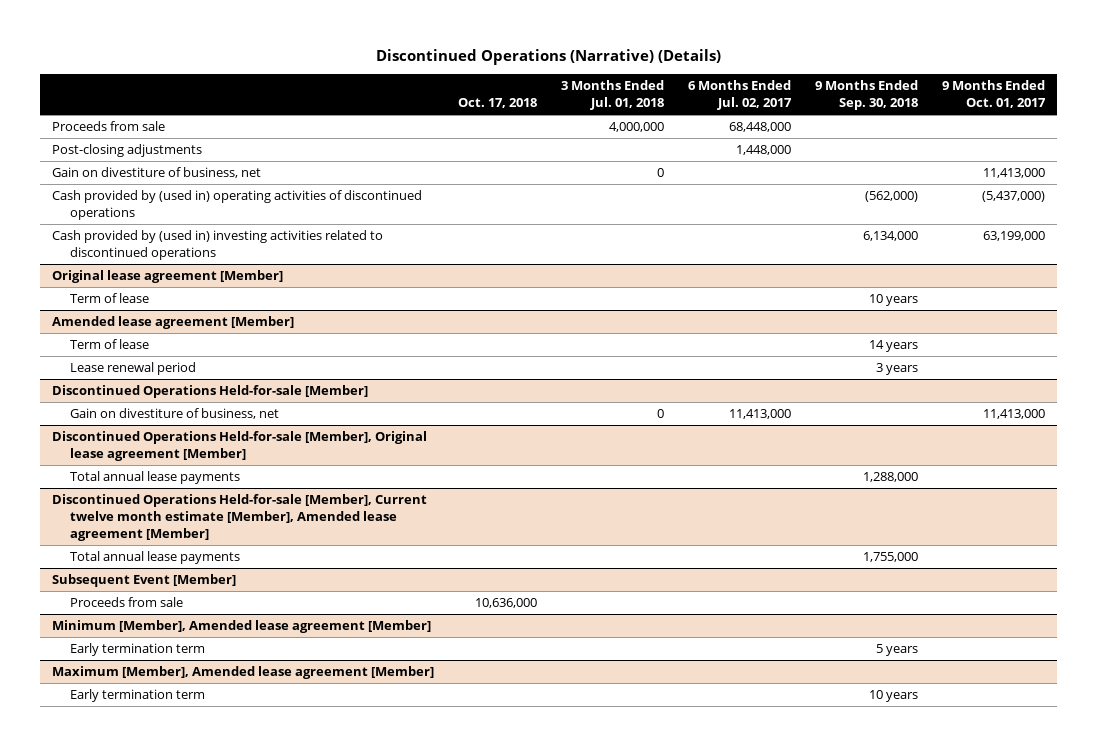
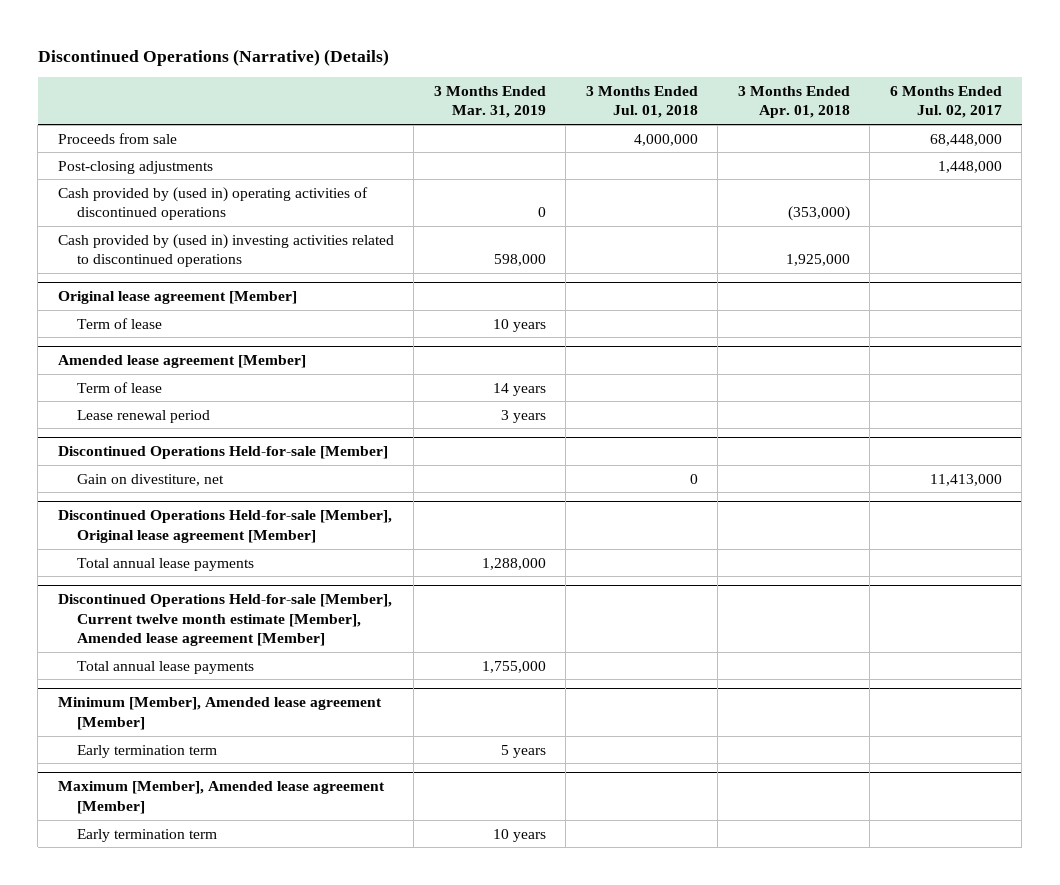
- | Oct. 17, 2018 | 3 Months Ended Jul. 01, 2018 | 6 Months Ended Jul. 02, 2017 | 9 Months Ended Sep. 30, 2018 | 9 Months Ended Oct. 01, 2017
+ | 3 Months Ended Mar. 31, 2019 | 3 Months Ended Jul. 01, 2018 | 3 Months Ended Apr. 01, 2018 | 6 Months Ended Jul. 02, 2017
- Gain on divestiture of business, net | | 0 | | | 11,413,000
@ Discontinued Operations Held-for-sale [Member]
- Gain on divestiture of business, net | | 0 | 11,413,000 | | 11,413,000
+ Gain on divestiture, net | | 0 | | 11,413,000
- Subsequent Event [Member]
- Proceeds from sale | 10,636,000 | | | |

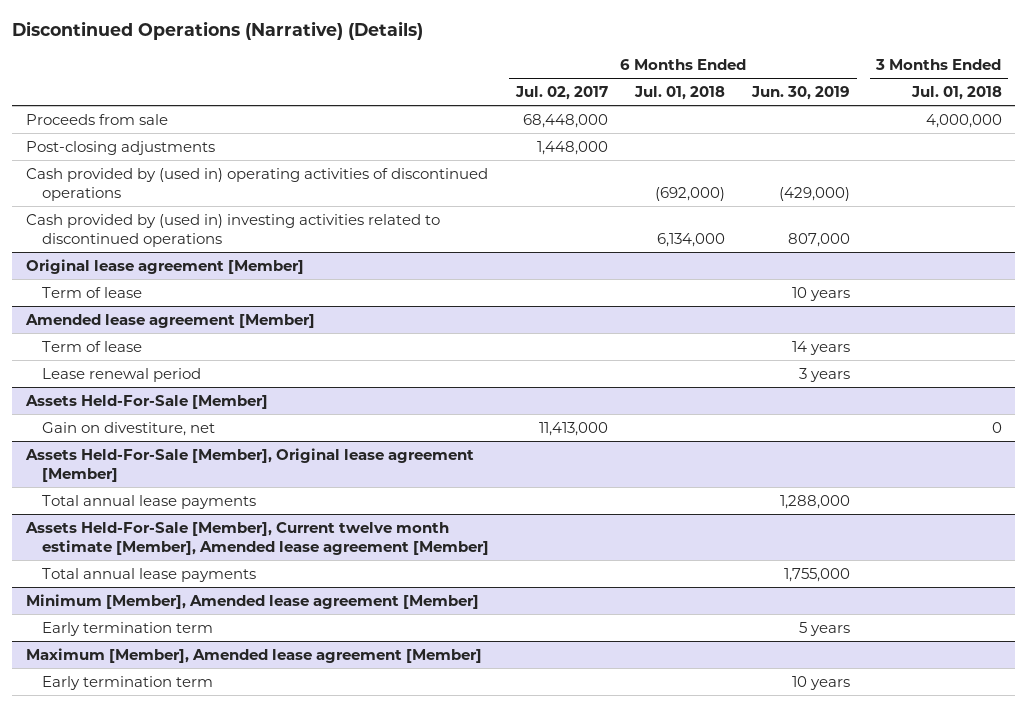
- | 3 Months Ended Mar. 31, 2019 | 3 Months Ended Jul. 01, 2018 | 3 Months Ended Apr. 01, 2018 | 6 Months Ended Jul. 02, 2017
+ | 6 Months Ended Jul. 02, 2017 | 6 Months Ended Jul. 01, 2018 | 6 Months Ended Jun. 30, 2019 | 3 Months Ended Jul. 01, 2018
- Discontinued Operations Held-for-sale [Member]
+ Assets Held-For-Sale [Member]
- Discontinued Operations Held-for-sale [Member], Original lease agreement [Member]
+ Assets Held-For-Sale [Member], Original lease agreement [Member]
- Discontinued Operations Held-for-sale [Member], Current twelve month estimate [Member], Amended lease agreement [Member]
+ Assets Held-For-Sale [Member], Current twelve month estimate [Member], Amended lease agreement [Member]

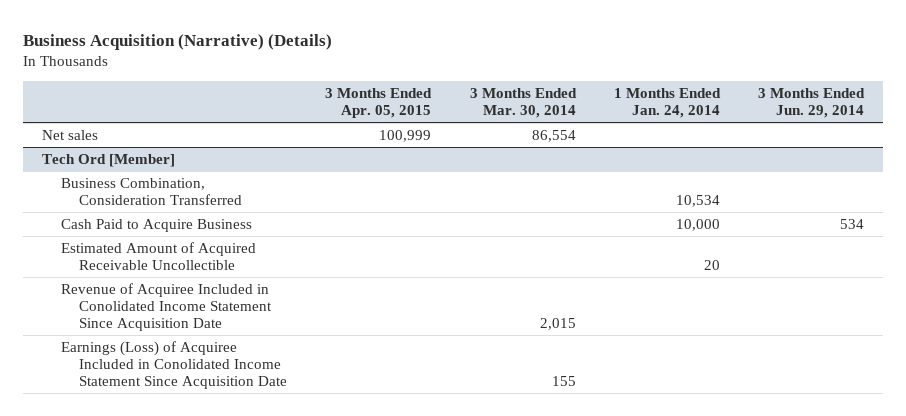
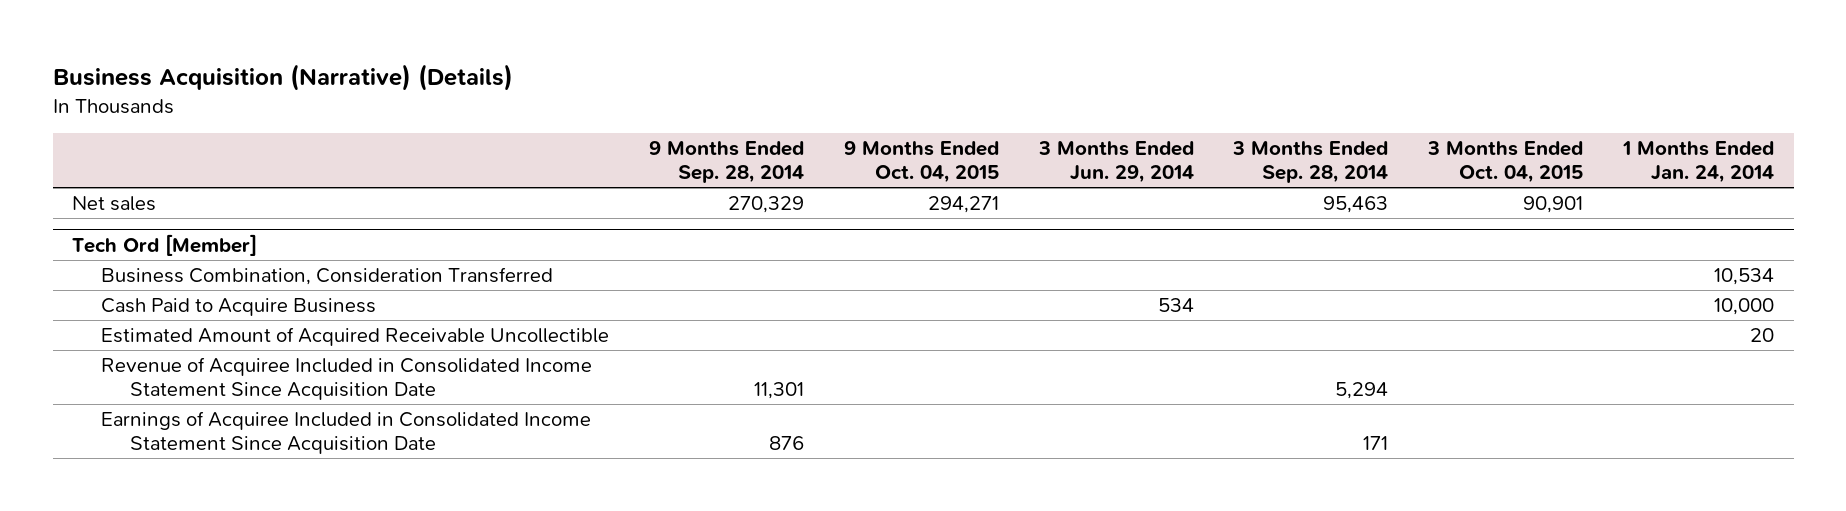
- | 3 Months Ended Apr. 05, 2015 | 3 Months Ended Mar. 30, 2014 | 1 Months Ended Jan. 24, 2014 | 3 Months Ended Jun. 29, 2014
+ | 9 Months Ended Sep. 28, 2014 | 9 Months Ended Oct. 04, 2015 | 3 Months Ended Jun. 29, 2014 | 3 Months Ended Sep. 28, 2014 | 3 Months Ended Oct. 04, 2015 | 1 Months Ended Jan. 24, 2014
@ Tech Ord [Member]
- Revenue of Acquiree Included in Conolidated Income Statement Since Acquisition Date | | 2,015 | |
- Earnings (Loss) of Acquiree Included in Conolidated Income Statement Since Acquisition Date | | 155 | |
+ Revenue of Acquiree Included in Consolidated Income Statement Since Acquisition Date | 11,301 | | | 5,294 | |
+ Earnings of Acquiree Included in Consolidated Income Statement Since Acquisition Date | 876 | | | 171 | |

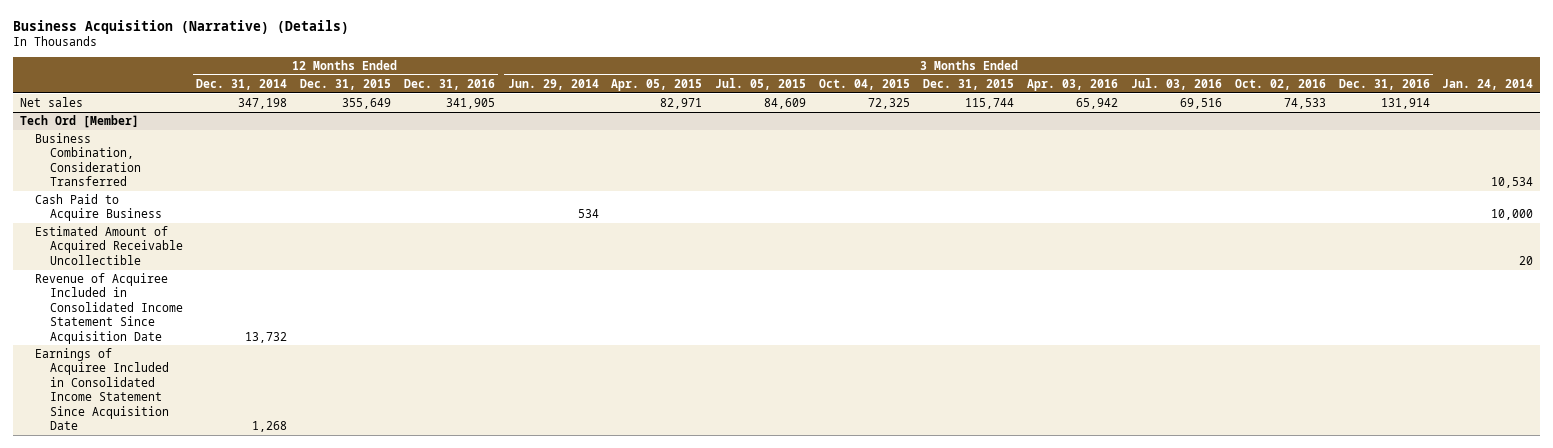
- | 9 Months Ended Sep. 28, 2014 | 9 Months Ended Oct. 04, 2015 | 3 Months Ended Jun. 29, 2014 | 3 Months Ended Sep. 28, 2014 | 3 Months Ended Oct. 04, 2015 | 1 Months Ended Jan. 24, 2014
+ | 12 Months Ended Dec. 31, 2014 | 12 Months Ended Dec. 31, 2015 | 12 Months Ended Dec. 31, 2016 | 3 Months Ended Jun. 29, 2014 | 3 Months Ended Apr. 05, 2015 | 3 Months Ended Jul. 05, 2015 | 3 Months Ended Oct. 04, 2015 | 3 Months Ended Dec. 31, 2015 | 3 Months Ended Apr. 03, 2016 | 3 Months Ended Jul. 03, 2016 | 3 Months Ended Oct. 02, 2016 | 3 Months Ended Dec. 31, 2016 | Jan. 24, 2014
- Net sales | 270,329 | 294,271 | | 95,463 | 90,901 |
+ Net sales | 347,198 | 355,649 | 341,905 | | 82,971 | 84,609 | 72,325 | 115,744 | 65,942 | 69,516 | 74,533 | 131,914 |

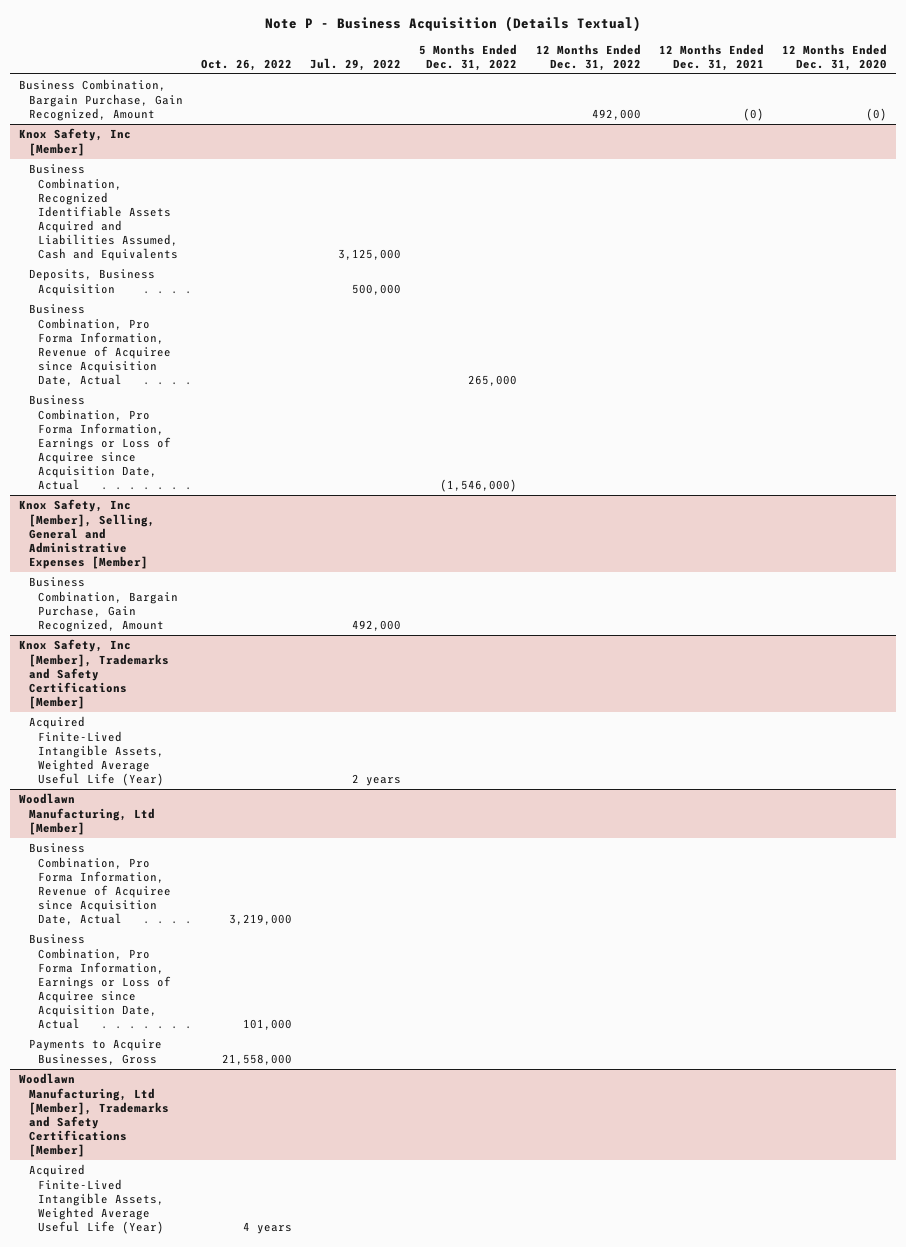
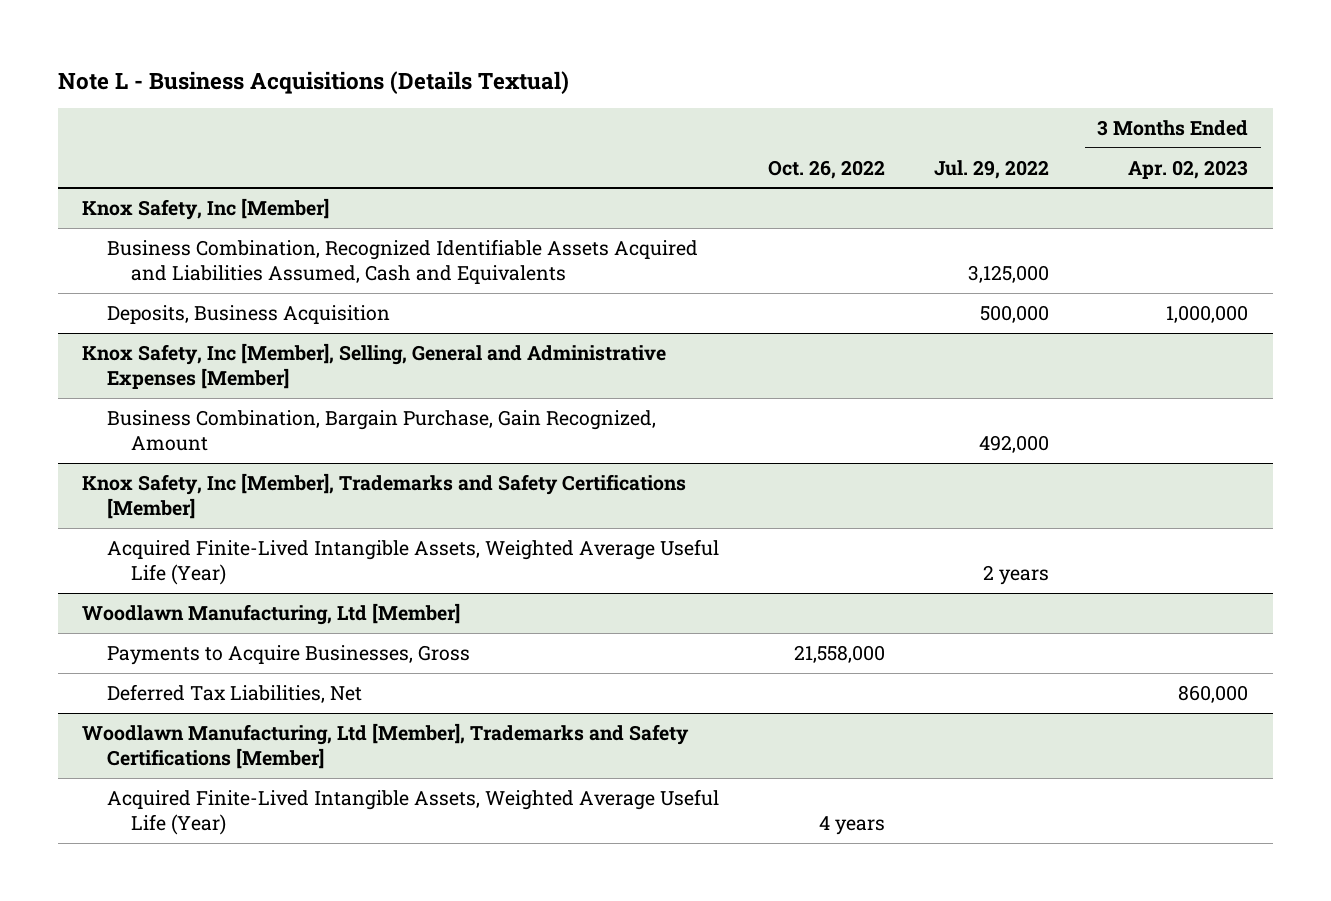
- Note P - Business Acquisition (Details Textual)
+ Note L - Business Acquisitions (Details Textual)
- | Oct. 26, 2022 | Jul. 29, 2022 | 5 Months Ended Dec. 31, 2022 | 12 Months Ended Dec. 31, 2022 | 12 Months Ended Dec. 31, 2021 | 12 Months Ended Dec. 31, 2020
+ | Oct. 26, 2022 | Jul. 29, 2022 | 3 Months Ended Apr. 02, 2023
- Business Combination, Bargain Purchase, Gain Recognized, Amount | | | | 492,000 | (0) | (0)
@ Knox Safety, Inc [Member]
- Business Combination, Pro Forma Information, Revenue of Acquiree since Acquisition Date, Actual | | | 265,000 | | |
- Business Combination, Pro Forma Information, Earnings or Loss of Acquiree since Acquisition Date, Actual | | | (1,546,000) | | |
@ Woodlawn Manufacturing, Ltd [Member]
- Business Combination, Pro Forma Information, Revenue of Acquiree since Acquisition Date, Actual | 3,219,000 | | | | |
- Business Combination, Pro Forma Information, Earnings or Loss of Acquiree since Acquisition Date, Actual | 101,000 | | | | |
+ Deferred Tax Liabilities, Net | | | 860,000

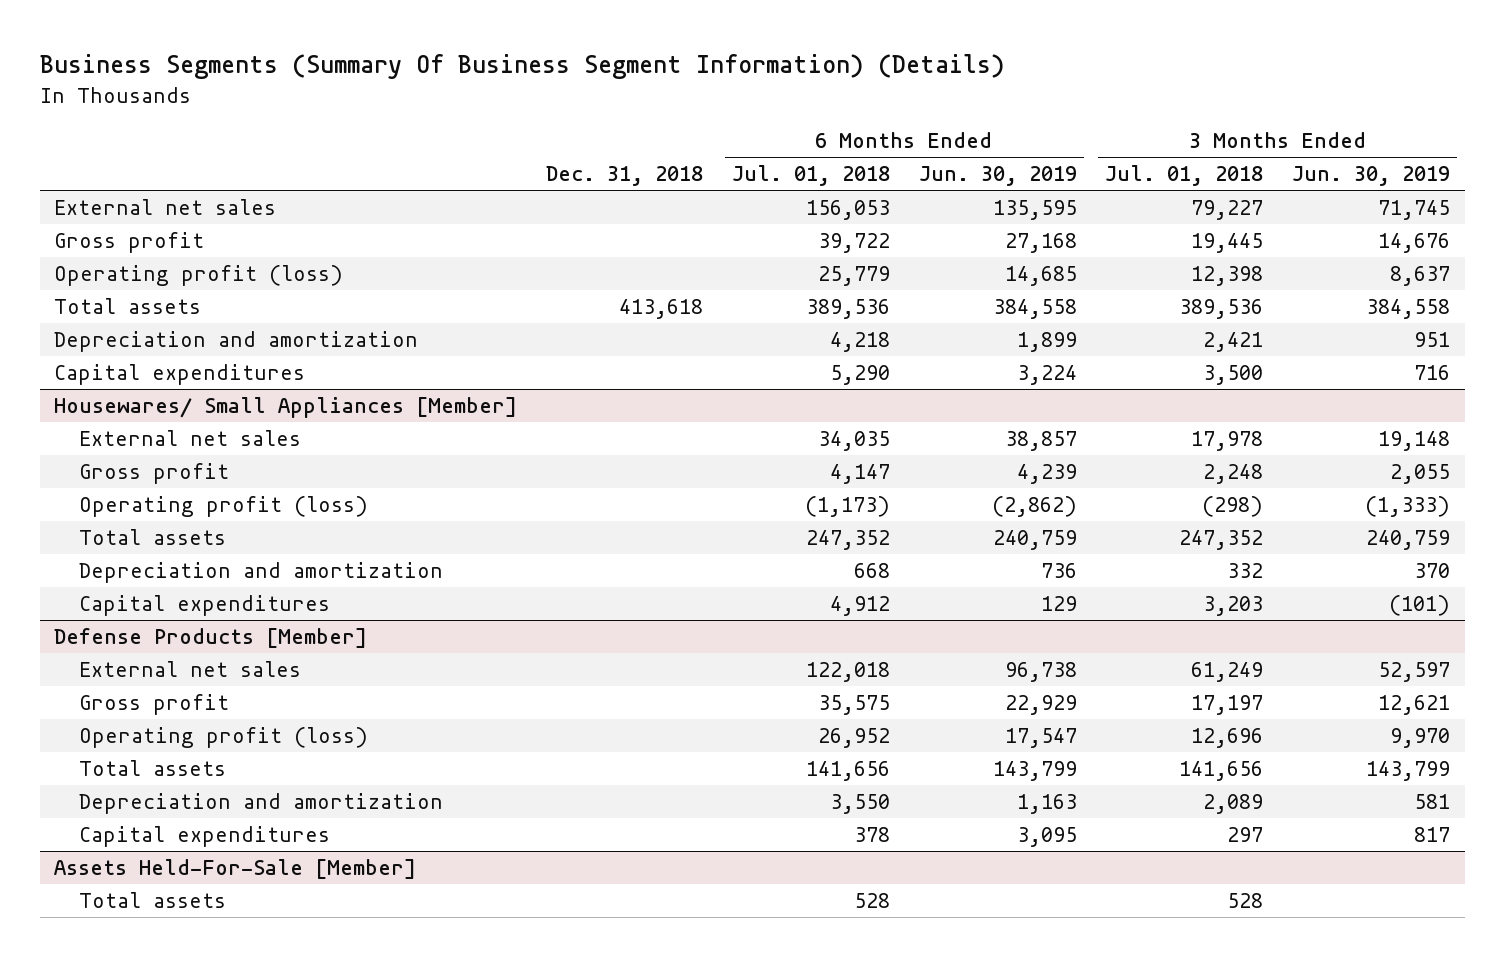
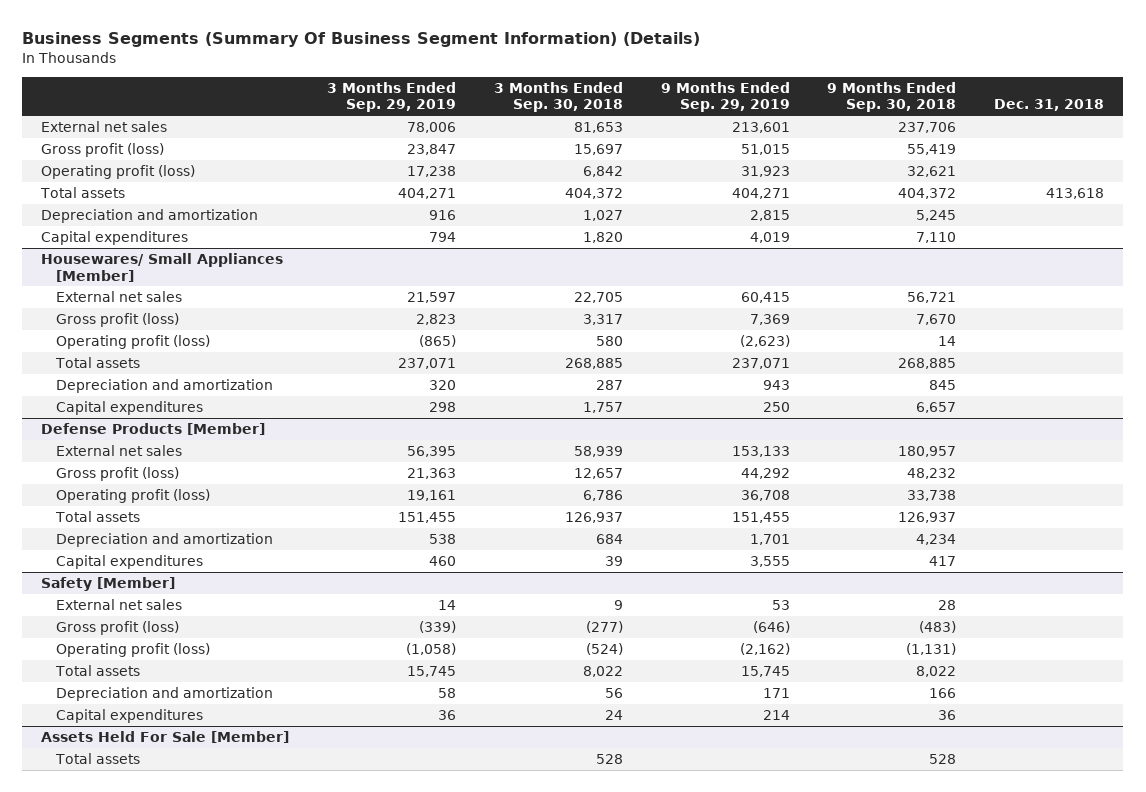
- | Dec. 31, 2018 | 6 Months Ended Jul. 01, 2018 | 6 Months Ended Jun. 30, 2019 | 3 Months Ended Jul. 01, 2018 | 3 Months Ended Jun. 30, 2019
+ | 3 Months Ended Sep. 29, 2019 | 3 Months Ended Sep. 30, 2018 | 9 Months Ended Sep. 29, 2019 | 9 Months Ended Sep. 30, 2018 | Dec. 31, 2018
- Gross profit | | 39,722 | 27,168 | 19,445 | 14,676
+ Gross profit (loss) | 23,847 | 15,697 | 51,015 | 55,419 |
@ Housewares/ Small Appliances [Member]
- Gross profit | | 4,147 | 4,239 | 2,248 | 2,055
+ Gross profit (loss) | 2,823 | 3,317 | 7,369 | 7,670 |
@ Defense Products [Member]
- Gross profit | | 35,575 | 22,929 | 17,197 | 12,621
+ Gross profit (loss) | 21,363 | 12,657 | 44,292 | 48,232 |
- Assets Held-For-Sale [Member]
+ Safety [Member]
+ External net sales | 14 | 9 | 53 | 28 |
+ Gross profit (loss) | (339) | (277) | (646) | (483) |
+ Operating profit (loss) | (1,058) | (524) | (2,162) | (1,131) |
+ Total assets | 15,745 | 8,022 | 15,745 | 8,022 |
+ Depreciation and amortization | 58 | 56 | 171 | 166 |
+ Capital expenditures | 36 | 24 | 214 | 36 |
+ Assets Held For Sale [Member]

